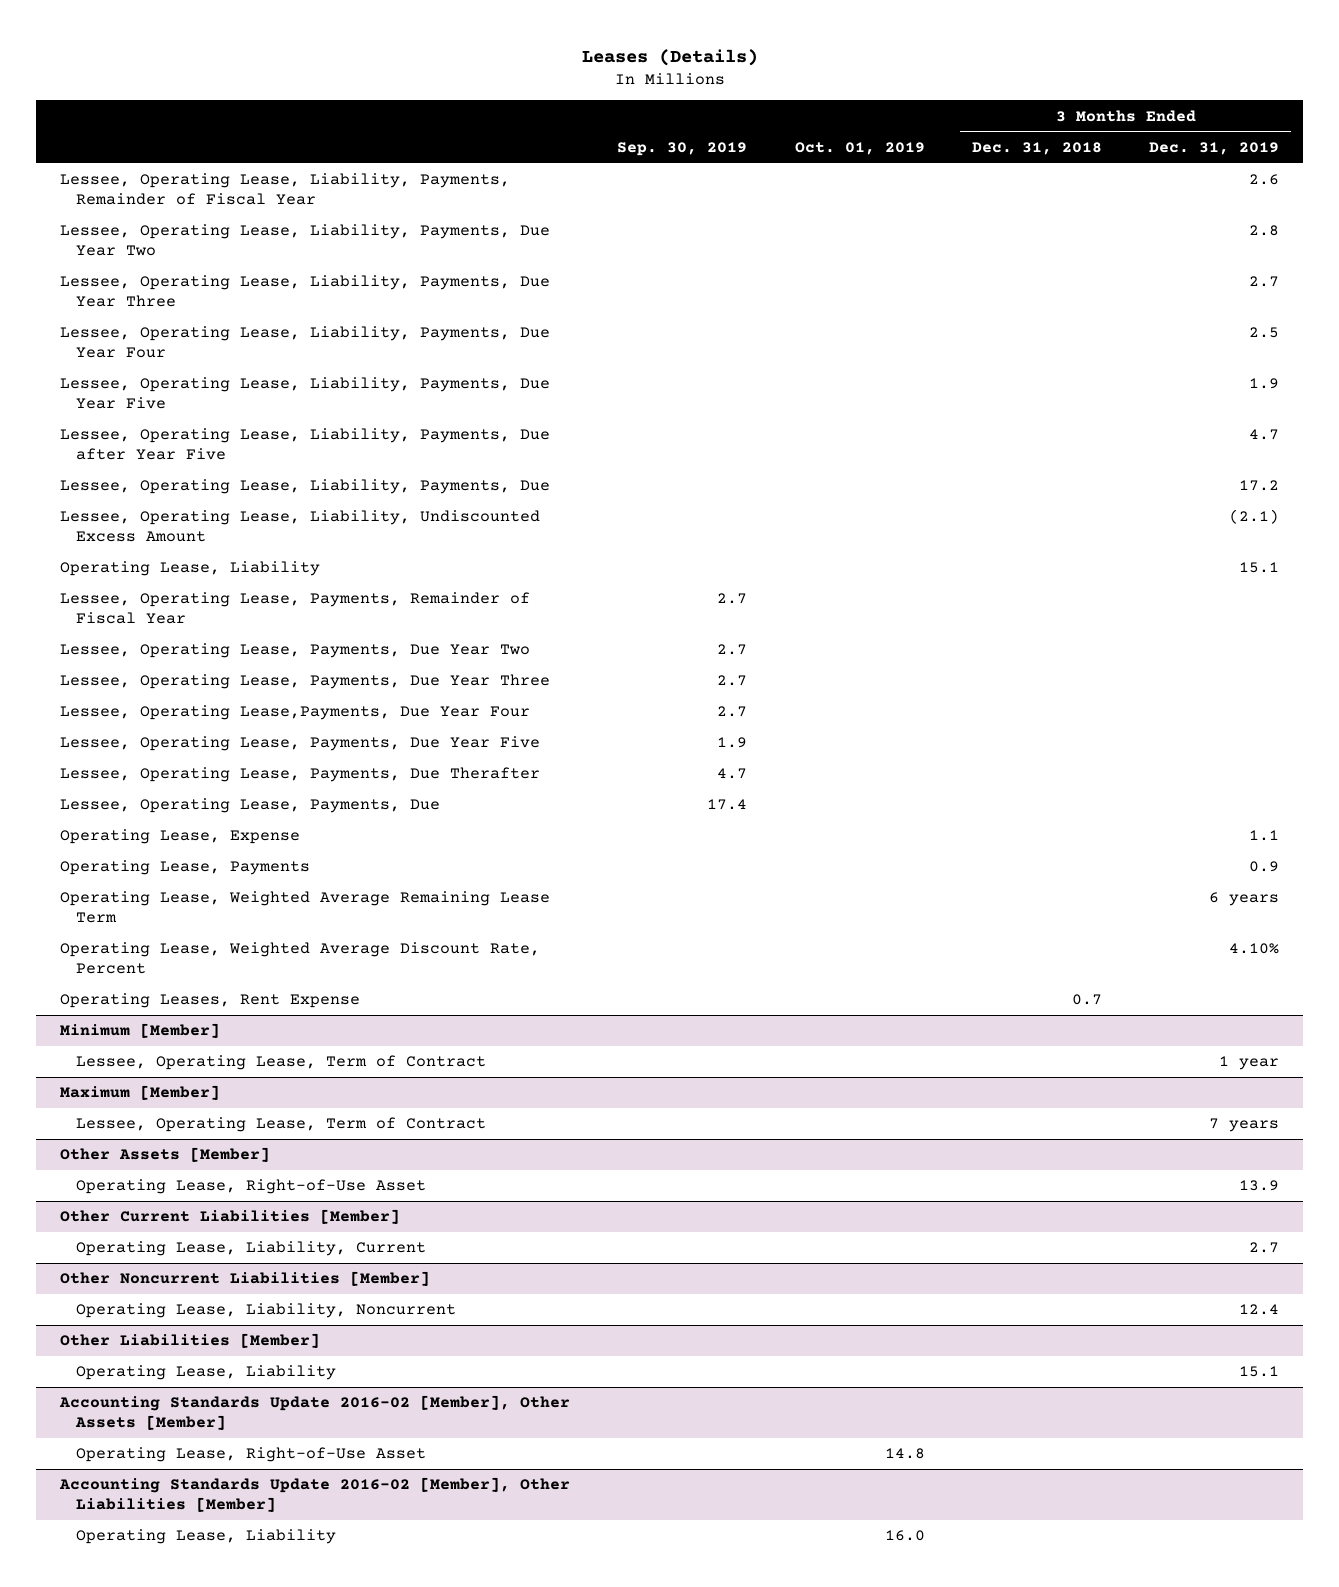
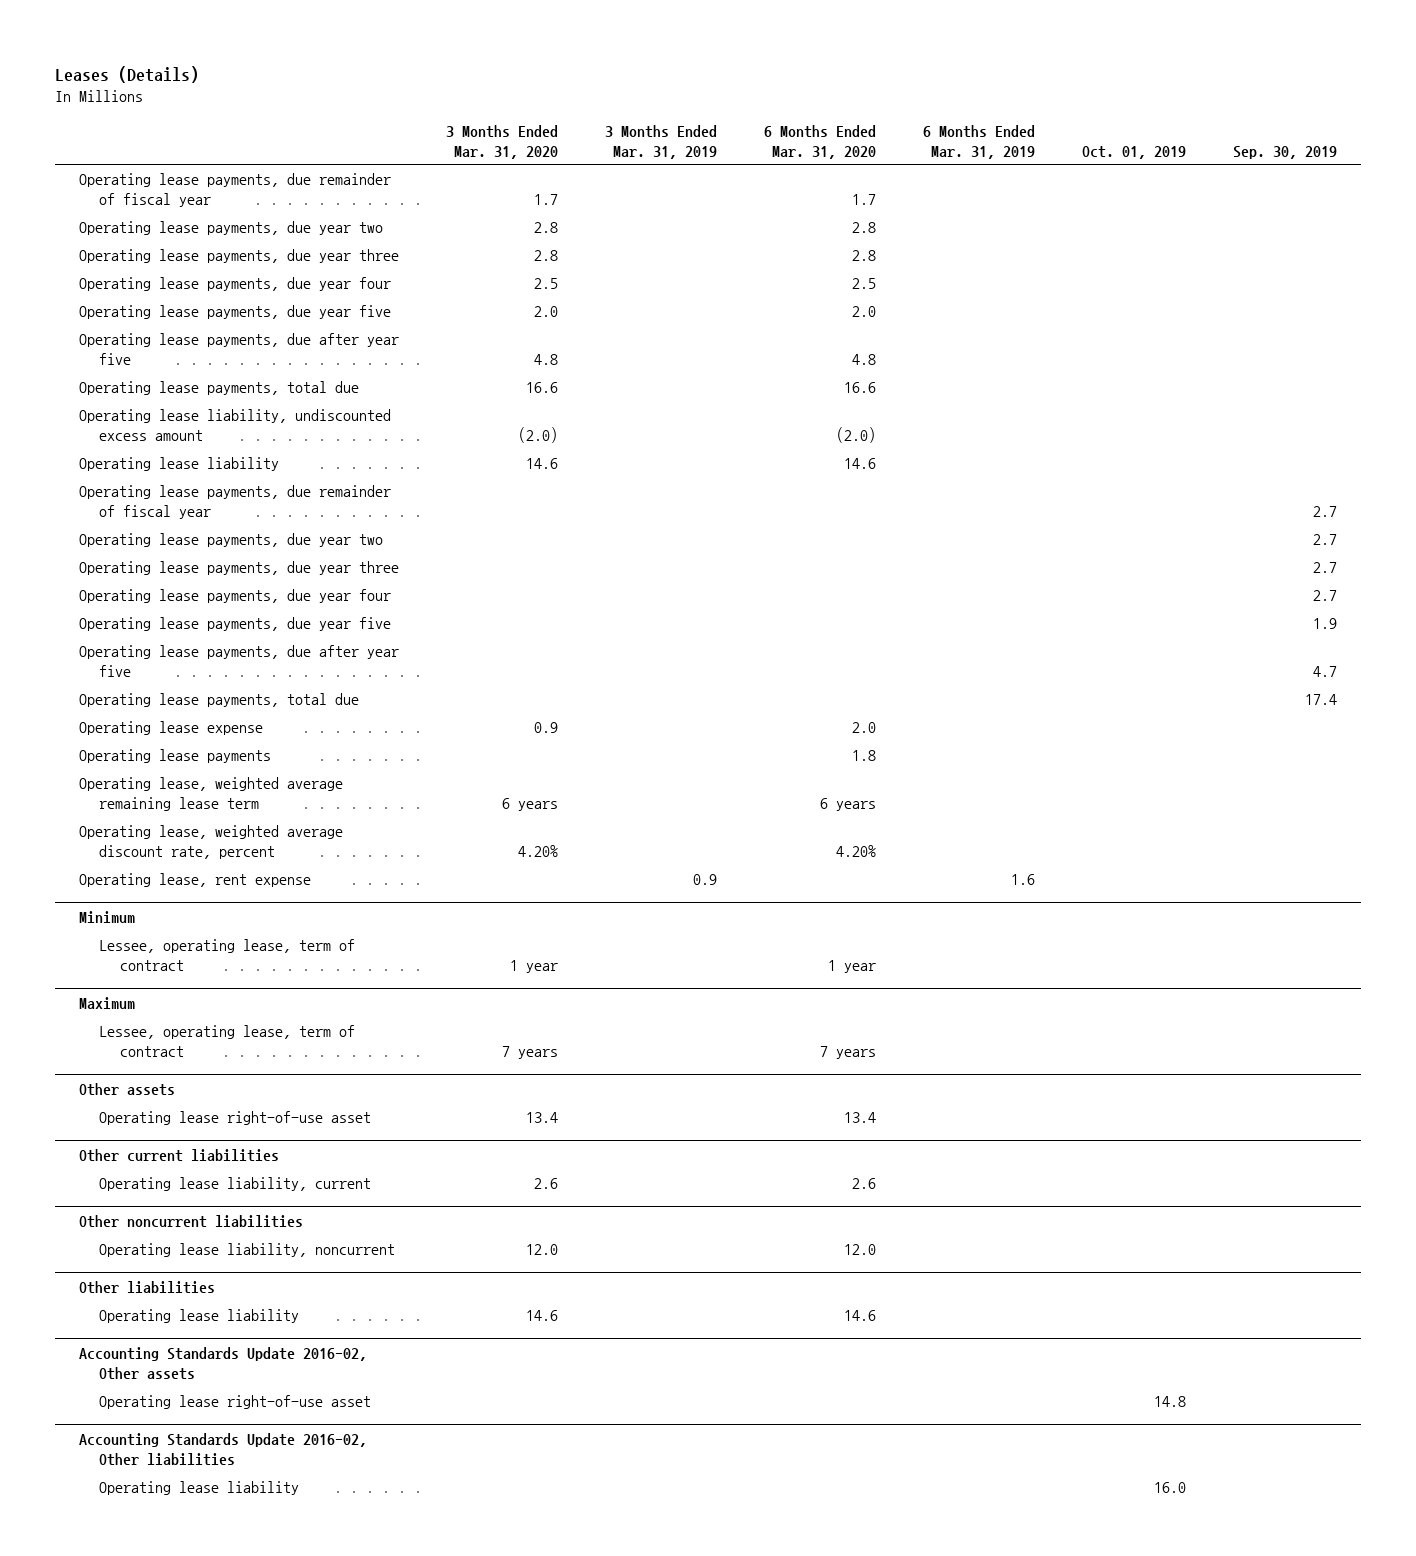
- | Sep. 30, 2019 | Oct. 01, 2019 | 3 Months Ended Dec. 31, 2018 | 3 Months Ended Dec. 31, 2019
+ | 3 Months Ended Mar. 31, 2020 | 3 Months Ended Mar. 31, 2019 | 6 Months Ended Mar. 31, 2020 | 6 Months Ended Mar. 31, 2019 | Oct. 01, 2019 | Sep. 30, 2019
- Lessee, Operating Lease, Liability, Payments, Remainder of Fiscal Year | | | | 2.6
- Lessee, Operating Lease, Liability, Payments, Due Year Two | | | | 2.8
- Lessee, Operating Lease, Liability, Payments, Due Year Three | | | | 2.7
- Lessee, Operating Lease, Liability, Payments, Due Year Four | | | | 2.5
- Lessee, Operating Lease, Liability, Payments, Due Year Five | | | | 1.9
- Lessee, Operating Lease, Liability, Payments, Due after Year Five | | | | 4.7
- Lessee, Operating Lease, Liability, Payments, Due | | | | 17.2
- Lessee, Operating Lease, Liability, Undiscounted Excess Amount | | | | (2.1)
- Operating Lease, Liability | | | | 15.1
- Lessee, Operating Lease, Payments, Remainder of Fiscal Year | 2.7 | | |
- Lessee, Operating Lease, Payments, Due Year Two | 2.7 | | |
- Lessee, Operating Lease, Payments, Due Year Three | 2.7 | | |
- Lessee, Operating Lease,Payments, Due Year Four | 2.7 | | |
- Lessee, Operating Lease, Payments, Due Year Five | 1.9 | | |
- Lessee, Operating Lease, Payments, Due Therafter | 4.7 | | |
- Lessee, Operating Lease, Payments, Due | 17.4 | | |
- Operating Lease, Expense | | | | 1.1
- Operating Lease, Payments | | | | 0.9
- Operating Lease, Weighted Average Remaining Lease Term | | | | 6 years
- Operating Lease, Weighted Average Discount Rate, Percent | | | | 4.10%
- Operating Leases, Rent Expense | | | 0.7 |
- Minimum [Member]
- Lessee, Operating Lease, Term of Contract | | | | 1 year
- Maximum [Member]
- Lessee, Operating Lease, Term of Contract | | | | 7 years
- Other Assets [Member]
- Operating Lease, Right-of-Use Asset | | | | 13.9
- Other Current Liabilities [Member]
- Operating Lease, Liability, Current | | | | 2.7
- Other Noncurrent Liabilities [Member]
- Operating Lease, Liability, Noncurrent | | | | 12.4
- Other Liabilities [Member]
- Operating Lease, Liability | | | | 15.1
- Accounting Standards Update 2016-02 [Member], Other Assets [Member]
- Operating Lease, Right-of-Use Asset | | 14.8 | |
- Accounting Standards Update 2016-02 [Member], Other Liabilities [Member]
- Operating Lease, Liability | | 16.0 | |
+ Operating lease payments, due remainder of fiscal year | 1.7 | | 1.7 | | |
+ Operating lease payments, due year two | 2.8 | | 2.8 | | |
+ Operating lease payments, due year three | 2.8 | | 2.8 | | |
+ Operating lease payments, due year four | 2.5 | | 2.5 | | |
+ Operating lease payments, due year five | 2.0 | | 2.0 | | |
+ Operating lease payments, due after year five | 4.8 | | 4.8 | | |
+ Operating lease payments, total due | 16.6 | | 16.6 | | |
+ Operating lease liability, undiscounted excess amount | (2.0) | | (2.0) | | |
+ Operating lease liability | 14.6 | | 14.6 | | |
+ Operating lease payments, due remainder of fiscal year | | | | | | 2.7
+ Operating lease payments, due year two | | | | | | 2.7
+ Operating lease payments, due year three | | | | | | 2.7
+ Operating lease payments, due year four | | | | | | 2.7
+ Operating lease payments, due year five | | | | | | 1.9
+ Operating lease payments, due after year five | | | | | | 4.7
+ Operating lease payments, total due | | | | | | 17.4
+ Operating lease expense | 0.9 | | 2.0 | | |
+ Operating lease payments | | | 1.8 | | |
+ Operating lease, weighted average remaining lease term | 6 years | | 6 years | | |
+ Operating lease, weighted average discount rate, percent | 4.20% | | 4.20% | | |
+ Operating lease, rent expense | | 0.9 | | 1.6 | |
+ Minimum
+ Lessee, operating lease, term of contract | 1 year | | 1 year | | |
+ Maximum
+ Lessee, operating lease, term of contract | 7 years | | 7 years | | |
+ Other assets
+ Operating lease right-of-use asset | 13.4 | | 13.4 | | |
+ Other current liabilities
+ Operating lease liability, current | 2.6 | | 2.6 | | |
+ Other noncurrent liabilities
+ Operating lease liability, noncurrent | 12.0 | | 12.0 | | |
+ Other liabilities
+ Operating lease liability | 14.6 | | 14.6 | | |
+ Accounting Standards Update 2016-02, Other assets
+ Operating lease right-of-use asset | | | | | 14.8 |
+ Accounting Standards Update 2016-02, Other liabilities
+ Operating lease liability | | | | | 16.0 |

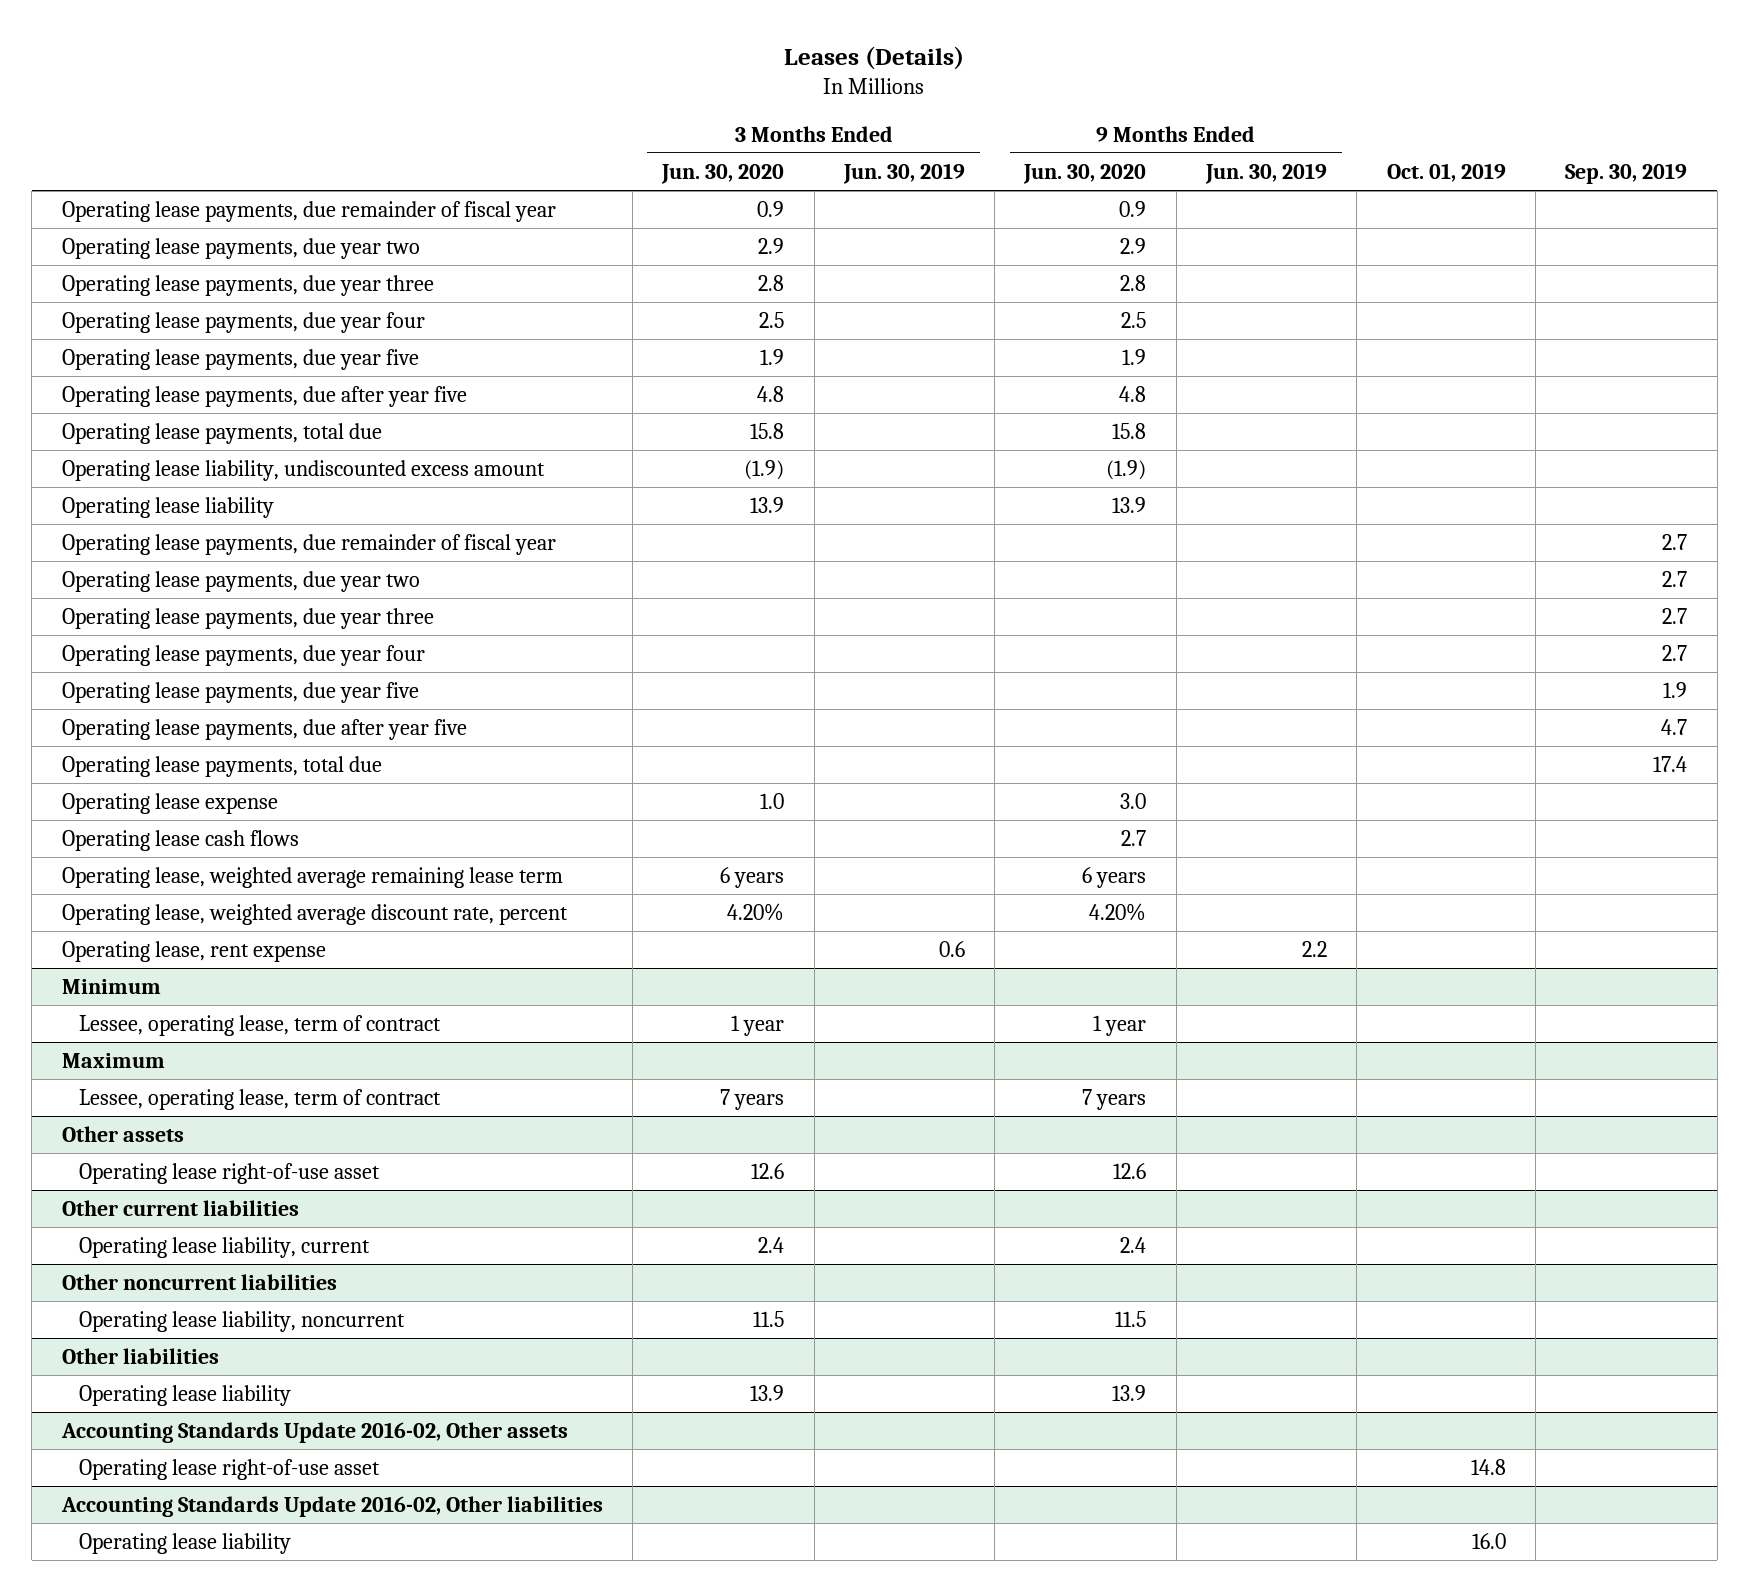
- | 3 Months Ended Mar. 31, 2020 | 3 Months Ended Mar. 31, 2019 | 6 Months Ended Mar. 31, 2020 | 6 Months Ended Mar. 31, 2019 | Oct. 01, 2019 | Sep. 30, 2019
+ | 3 Months Ended Jun. 30, 2020 | 3 Months Ended Jun. 30, 2019 | 9 Months Ended Jun. 30, 2020 | 9 Months Ended Jun. 30, 2019 | Oct. 01, 2019 | Sep. 30, 2019
- Operating lease payments | | | 1.8 | | |
+ Operating lease cash flows | | | 2.7 | | |

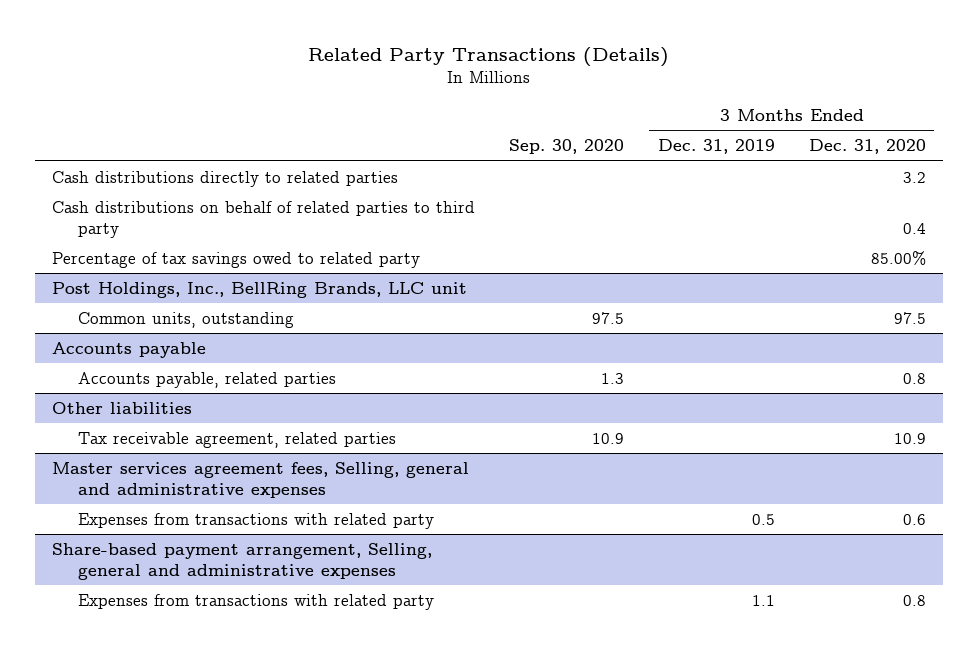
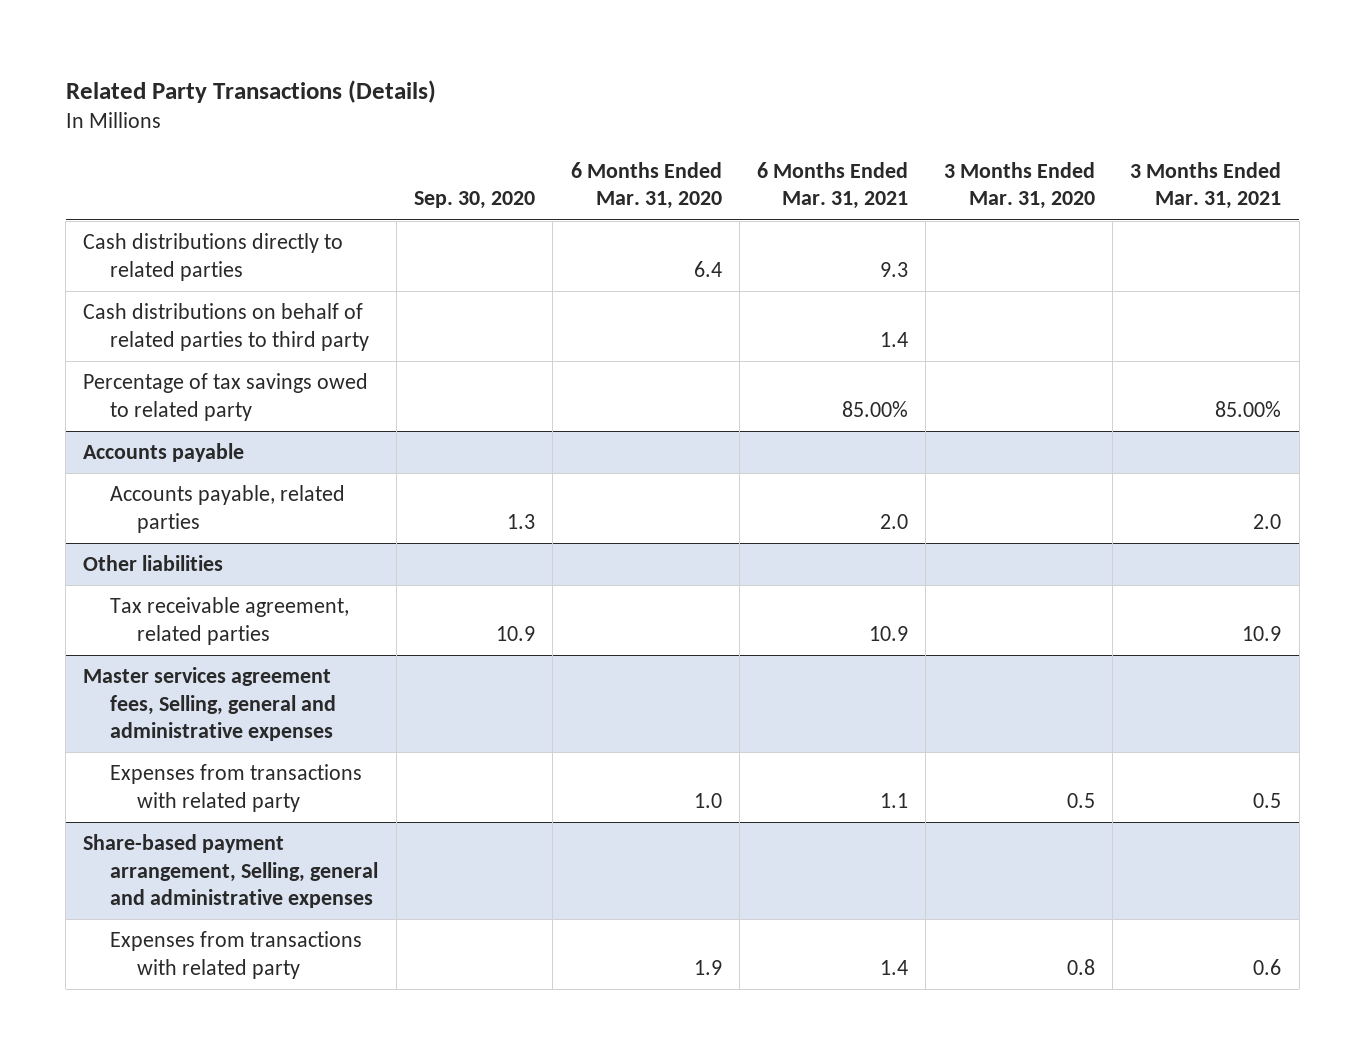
- | Sep. 30, 2020 | 3 Months Ended Dec. 31, 2019 | 3 Months Ended Dec. 31, 2020
+ | Sep. 30, 2020 | 6 Months Ended Mar. 31, 2020 | 6 Months Ended Mar. 31, 2021 | 3 Months Ended Mar. 31, 2020 | 3 Months Ended Mar. 31, 2021
- Post Holdings, Inc., BellRing Brands, LLC unit
- Common units, outstanding | 97.5 | | 97.5

